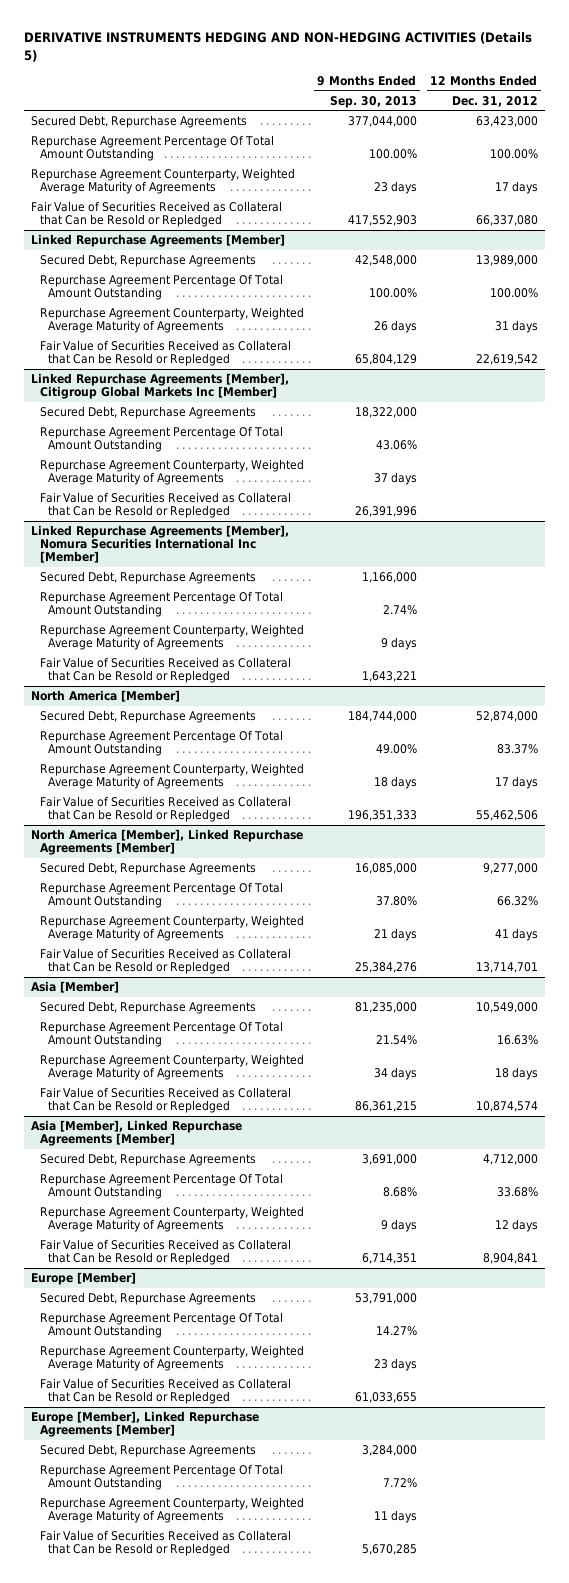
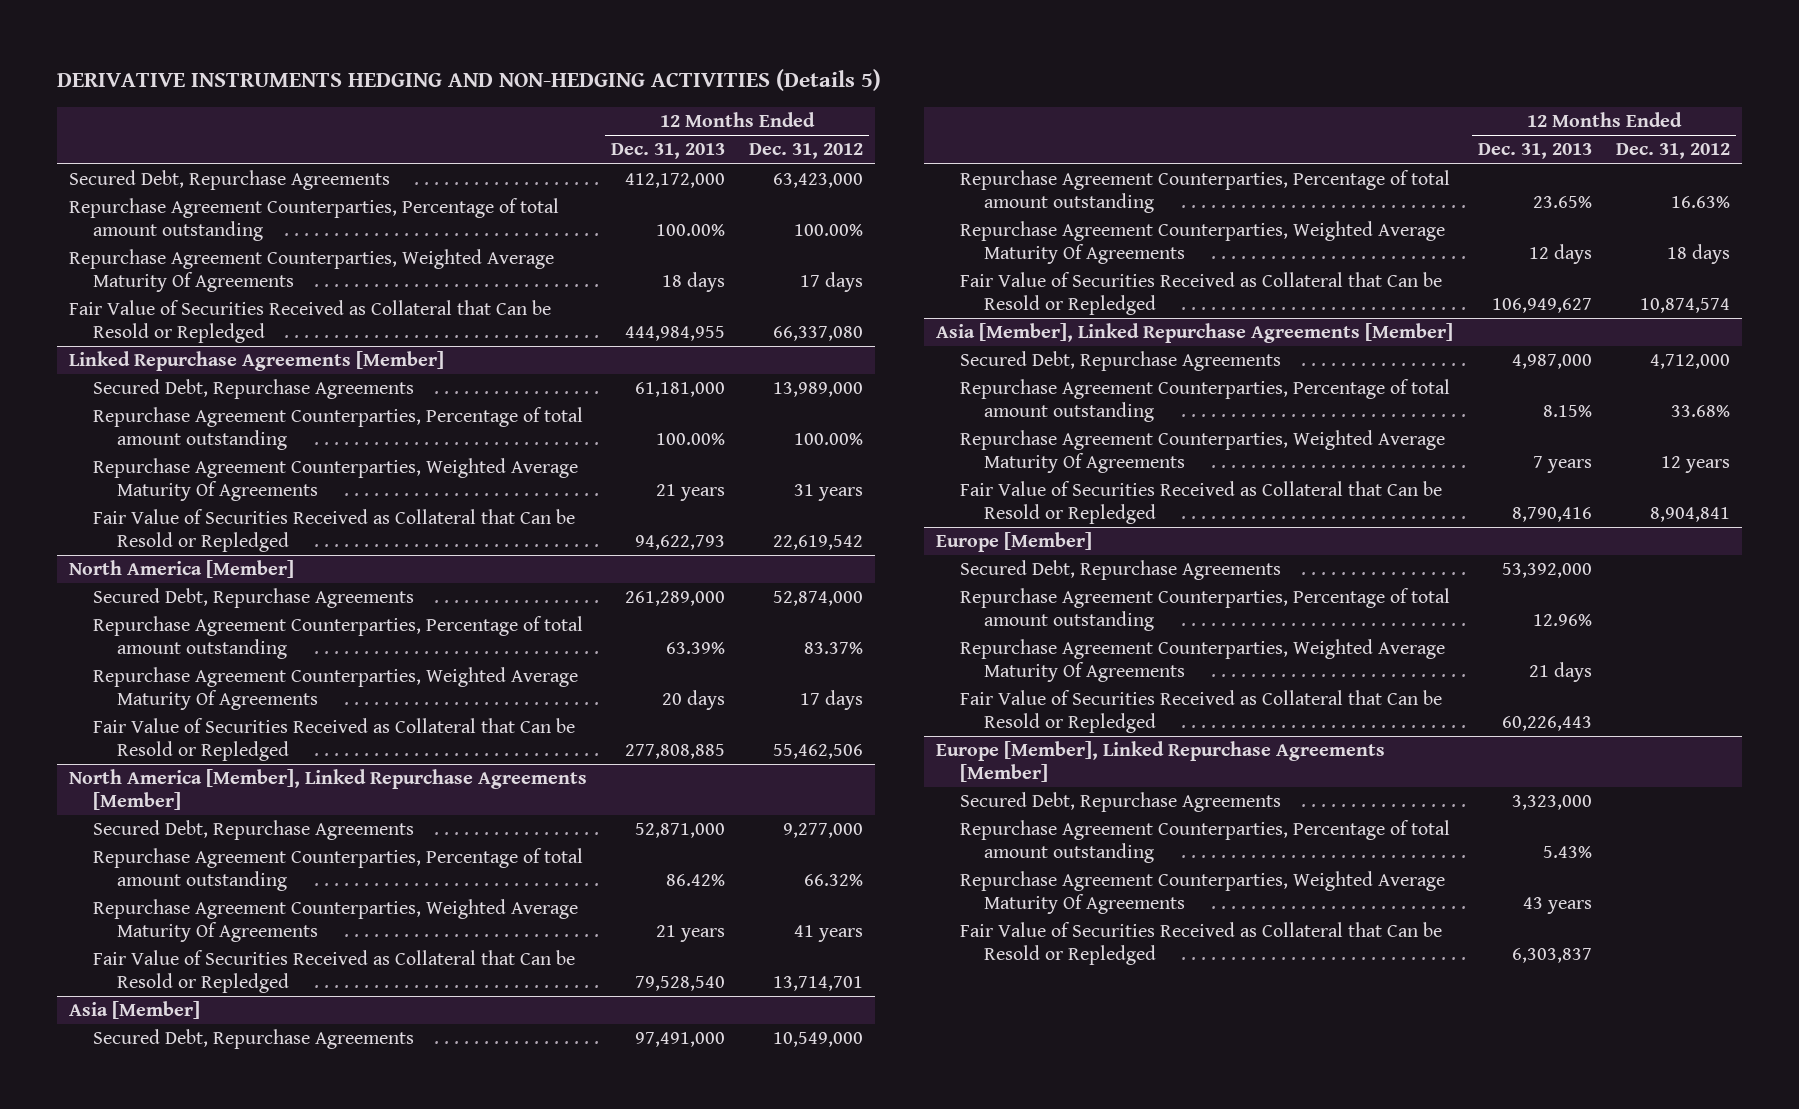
- | 9 Months Ended Sep. 30, 2013 | 12 Months Ended Dec. 31, 2012
+ | 12 Months Ended Dec. 31, 2013 | 12 Months Ended Dec. 31, 2012
- Repurchase Agreement Percentage Of Total Amount Outstanding | 100.00% | 100.00%
- Repurchase Agreement Counterparty, Weighted Average Maturity of Agreements | 23 days | 17 days
+ Repurchase Agreement Counterparties, Percentage of total amount outstanding | 100.00% | 100.00%
+ Repurchase Agreement Counterparties, Weighted Average Maturity Of Agreements | 18 days | 17 days
@ Linked Repurchase Agreements [Member]
- Repurchase Agreement Percentage Of Total Amount Outstanding | 100.00% | 100.00%
- Repurchase Agreement Counterparty, Weighted Average Maturity of Agreements | 26 days | 31 days
+ Repurchase Agreement Counterparties, Percentage of total amount outstanding | 100.00% | 100.00%
+ Repurchase Agreement Counterparties, Weighted Average Maturity Of Agreements | 21 years | 31 years
- Linked Repurchase Agreements [Member], Citigroup Global Markets Inc [Member]
- Secured Debt, Repurchase Agreements | 18,322,000 |
- Repurchase Agreement Percentage Of Total Amount Outstanding | 43.06% |
- Repurchase Agreement Counterparty, Weighted Average Maturity of Agreements | 37 days |
- Fair Value of Securities Received as Collateral that Can be Resold or Repledged | 26,391,996 |
- Linked Repurchase Agreements [Member], Nomura Securities International Inc [Member]
- Secured Debt, Repurchase Agreements | 1,166,000 |
- Repurchase Agreement Percentage Of Total Amount Outstanding | 2.74% |
- Repurchase Agreement Counterparty, Weighted Average Maturity of Agreements | 9 days |
- Fair Value of Securities Received as Collateral that Can be Resold or Repledged | 1,643,221 |
@ North America [Member]
- Repurchase Agreement Percentage Of Total Amount Outstanding | 49.00% | 83.37%
- Repurchase Agreement Counterparty, Weighted Average Maturity of Agreements | 18 days | 17 days
+ Repurchase Agreement Counterparties, Percentage of total amount outstanding | 63.39% | 83.37%
+ Repurchase Agreement Counterparties, Weighted Average Maturity Of Agreements | 20 days | 17 days
@ North America [Member], Linked Repurchase Agreements [Member]
- Repurchase Agreement Percentage Of Total Amount Outstanding | 37.80% | 66.32%
- Repurchase Agreement Counterparty, Weighted Average Maturity of Agreements | 21 days | 41 days
+ Repurchase Agreement Counterparties, Percentage of total amount outstanding | 86.42% | 66.32%
+ Repurchase Agreement Counterparties, Weighted Average Maturity Of Agreements | 21 years | 41 years
@ Asia [Member]
- Repurchase Agreement Percentage Of Total Amount Outstanding | 21.54% | 16.63%
- Repurchase Agreement Counterparty, Weighted Average Maturity of Agreements | 34 days | 18 days
+ Repurchase Agreement Counterparties, Percentage of total amount outstanding | 23.65% | 16.63%
+ Repurchase Agreement Counterparties, Weighted Average Maturity Of Agreements | 12 days | 18 days
@ Asia [Member], Linked Repurchase Agreements [Member]
- Repurchase Agreement Percentage Of Total Amount Outstanding | 8.68% | 33.68%
- Repurchase Agreement Counterparty, Weighted Average Maturity of Agreements | 9 days | 12 days
+ Repurchase Agreement Counterparties, Percentage of total amount outstanding | 8.15% | 33.68%
+ Repurchase Agreement Counterparties, Weighted Average Maturity Of Agreements | 7 years | 12 years
@ Europe [Member]
- Repurchase Agreement Percentage Of Total Amount Outstanding | 14.27% |
- Repurchase Agreement Counterparty, Weighted Average Maturity of Agreements | 23 days |
+ Repurchase Agreement Counterparties, Percentage of total amount outstanding | 12.96% |
+ Repurchase Agreement Counterparties, Weighted Average Maturity Of Agreements | 21 days |
@ Europe [Member], Linked Repurchase Agreements [Member]
- Repurchase Agreement Percentage Of Total Amount Outstanding | 7.72% |
- Repurchase Agreement Counterparty, Weighted Average Maturity of Agreements | 11 days |
+ Repurchase Agreement Counterparties, Percentage of total amount outstanding | 5.43% |
+ Repurchase Agreement Counterparties, Weighted Average Maturity Of Agreements | 43 years |

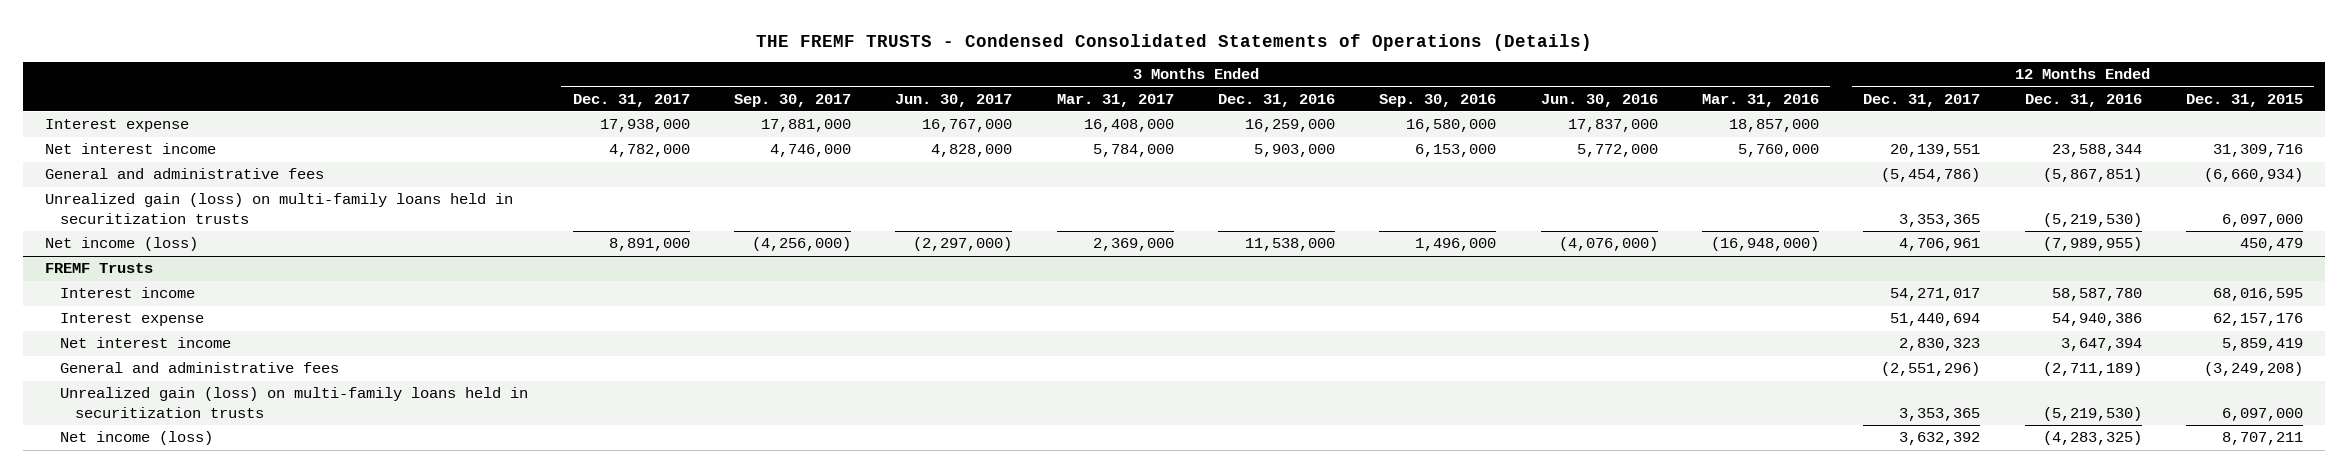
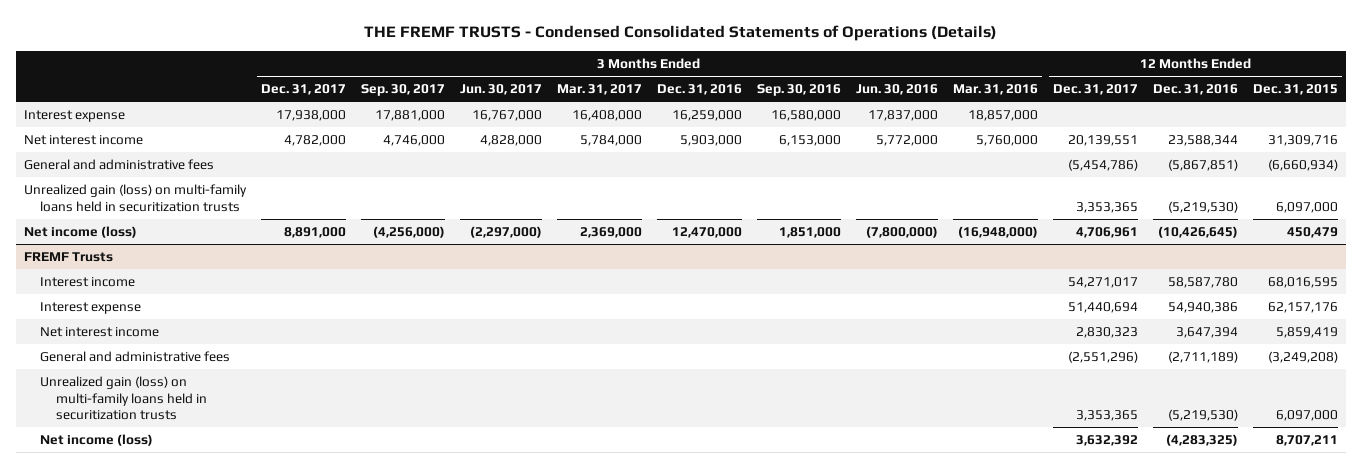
- Net income (loss) | 8,891,000 | (4,256,000) | (2,297,000) | 2,369,000 | 11,538,000 | 1,496,000 | (4,076,000) | (16,948,000) | 4,706,961 | (7,989,955) | 450,479
+ Net income (loss) | 8,891,000 | (4,256,000) | (2,297,000) | 2,369,000 | 12,470,000 | 1,851,000 | (7,800,000) | (16,948,000) | 4,706,961 | (10,426,645) | 450,479

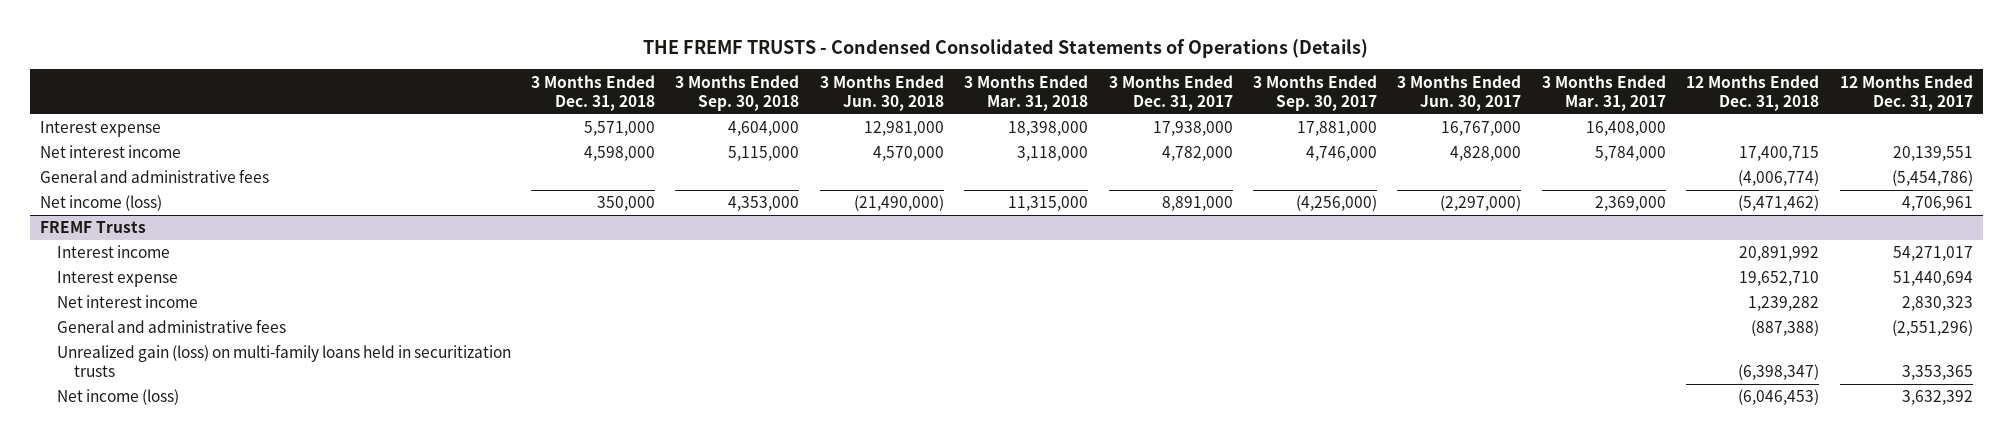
- | 3 Months Ended Dec. 31, 2017 | 3 Months Ended Sep. 30, 2017 | 3 Months Ended Jun. 30, 2017 | 3 Months Ended Mar. 31, 2017 | 3 Months Ended Dec. 31, 2016 | 3 Months Ended Sep. 30, 2016 | 3 Months Ended Jun. 30, 2016 | 3 Months Ended Mar. 31, 2016 | 12 Months Ended Dec. 31, 2017 | 12 Months Ended Dec. 31, 2016 | 12 Months Ended Dec. 31, 2015
+ | 3 Months Ended Dec. 31, 2018 | 3 Months Ended Sep. 30, 2018 | 3 Months Ended Jun. 30, 2018 | 3 Months Ended Mar. 31, 2018 | 3 Months Ended Dec. 31, 2017 | 3 Months Ended Sep. 30, 2017 | 3 Months Ended Jun. 30, 2017 | 3 Months Ended Mar. 31, 2017 | 12 Months Ended Dec. 31, 2018 | 12 Months Ended Dec. 31, 2017
- Unrealized gain (loss) on multi-family loans held in securitization trusts | | | | | | | | | 3,353,365 | (5,219,530) | 6,097,000

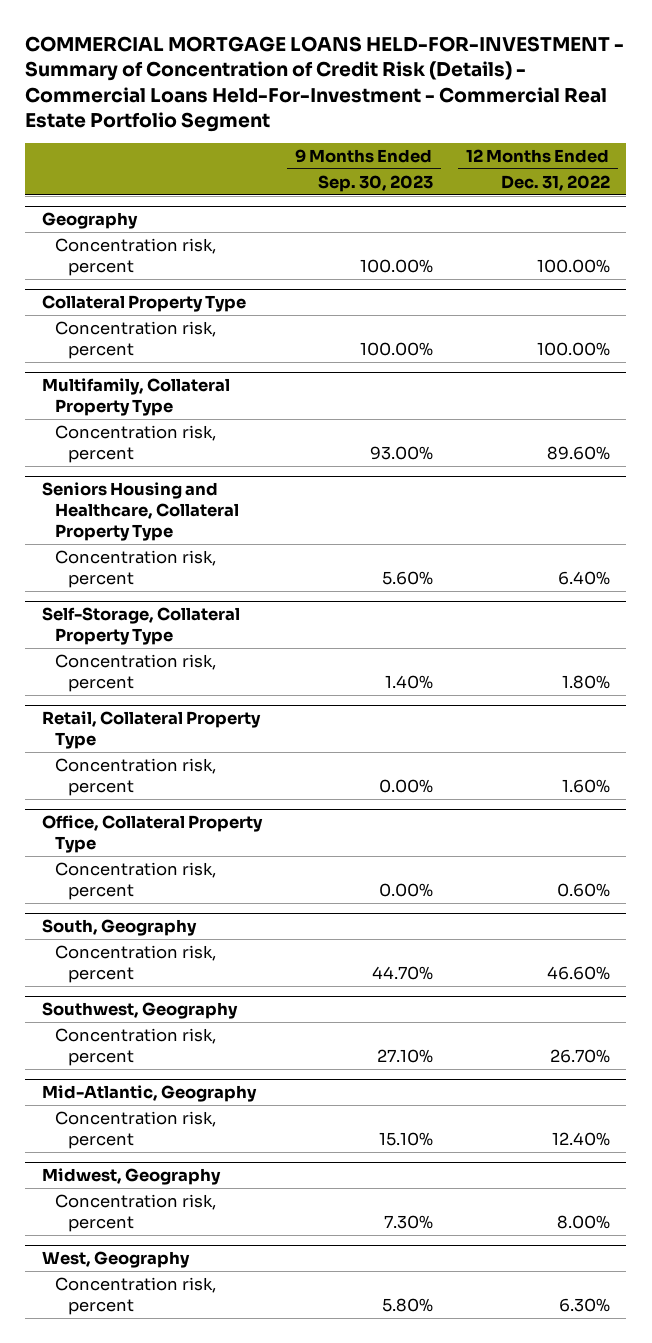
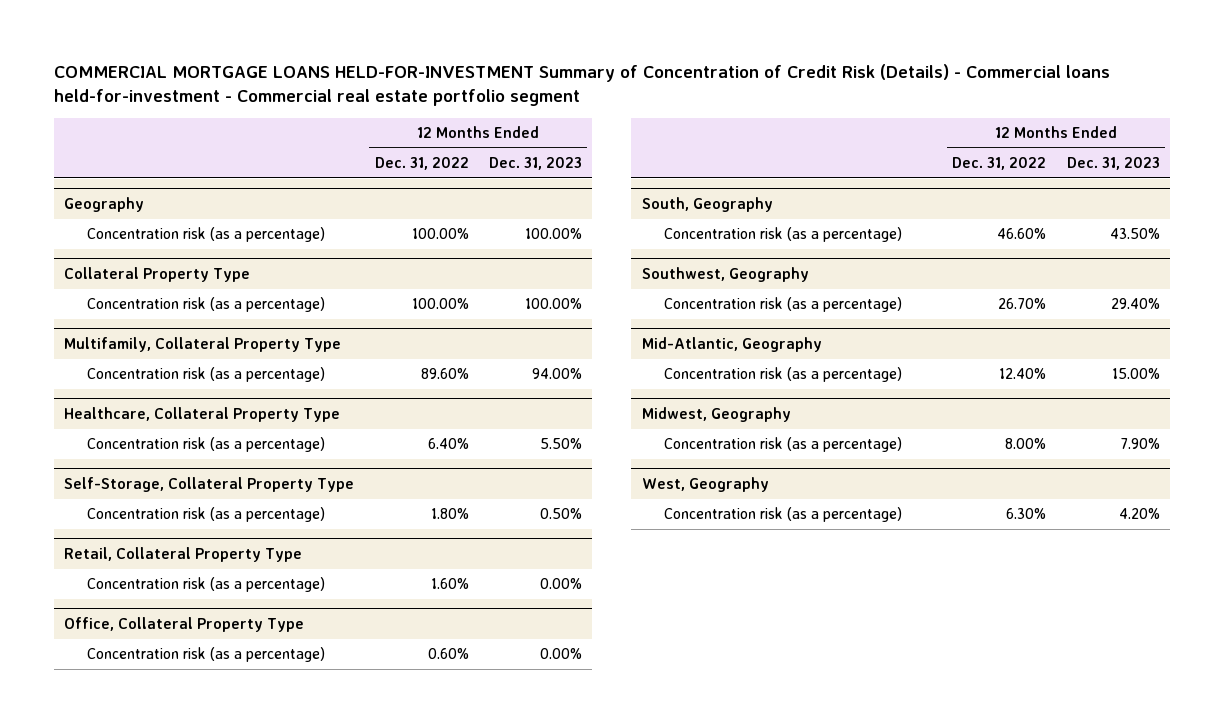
- COMMERCIAL MORTGAGE LOANS HELD-FOR-INVESTMENT - Summary of Concentration of Credit Risk (Details) - Commercial Loans Held-For-Investment - Commercial Real Estate Portfolio Segment
+ COMMERCIAL MORTGAGE LOANS HELD-FOR-INVESTMENT Summary of Concentration of Credit Risk (Details) - Commercial loans held-for-investment - Commercial real estate portfolio segment
- | 9 Months Ended Sep. 30, 2023 | 12 Months Ended Dec. 31, 2022
+ | 12 Months Ended Dec. 31, 2022 | 12 Months Ended Dec. 31, 2023
@ Geography
- Concentration risk, percent | 100.00% | 100.00%
+ Concentration risk (as a percentage) | 100.00% | 100.00%
@ Collateral Property Type
- Concentration risk, percent | 100.00% | 100.00%
+ Concentration risk (as a percentage) | 100.00% | 100.00%
@ Multifamily, Collateral Property Type
- Concentration risk, percent | 93.00% | 89.60%
- Seniors Housing and Healthcare, Collateral Property Type
- Concentration risk, percent | 5.60% | 6.40%
@ Multifamily, Collateral Property Type
+ Concentration risk (as a percentage) | 89.60% | 94.00%
+ Healthcare, Collateral Property Type
+ Concentration risk (as a percentage) | 6.40% | 5.50%
@ Self-Storage, Collateral Property Type
- Concentration risk, percent | 1.40% | 1.80%
+ Concentration risk (as a percentage) | 1.80% | 0.50%
@ Retail, Collateral Property Type
- Concentration risk, percent | 0.00% | 1.60%
+ Concentration risk (as a percentage) | 1.60% | 0.00%
@ Office, Collateral Property Type
- Concentration risk, percent | 0.00% | 0.60%
+ Concentration risk (as a percentage) | 0.60% | 0.00%
@ South, Geography
- Concentration risk, percent | 44.70% | 46.60%
+ Concentration risk (as a percentage) | 46.60% | 43.50%
@ Southwest, Geography
- Concentration risk, percent | 27.10% | 26.70%
+ Concentration risk (as a percentage) | 26.70% | 29.40%
@ Mid-Atlantic, Geography
- Concentration risk, percent | 15.10% | 12.40%
+ Concentration risk (as a percentage) | 12.40% | 15.00%
@ Midwest, Geography
- Concentration risk, percent | 7.30% | 8.00%
+ Concentration risk (as a percentage) | 8.00% | 7.90%
@ West, Geography
- Concentration risk, percent | 5.80% | 6.30%
+ Concentration risk (as a percentage) | 6.30% | 4.20%

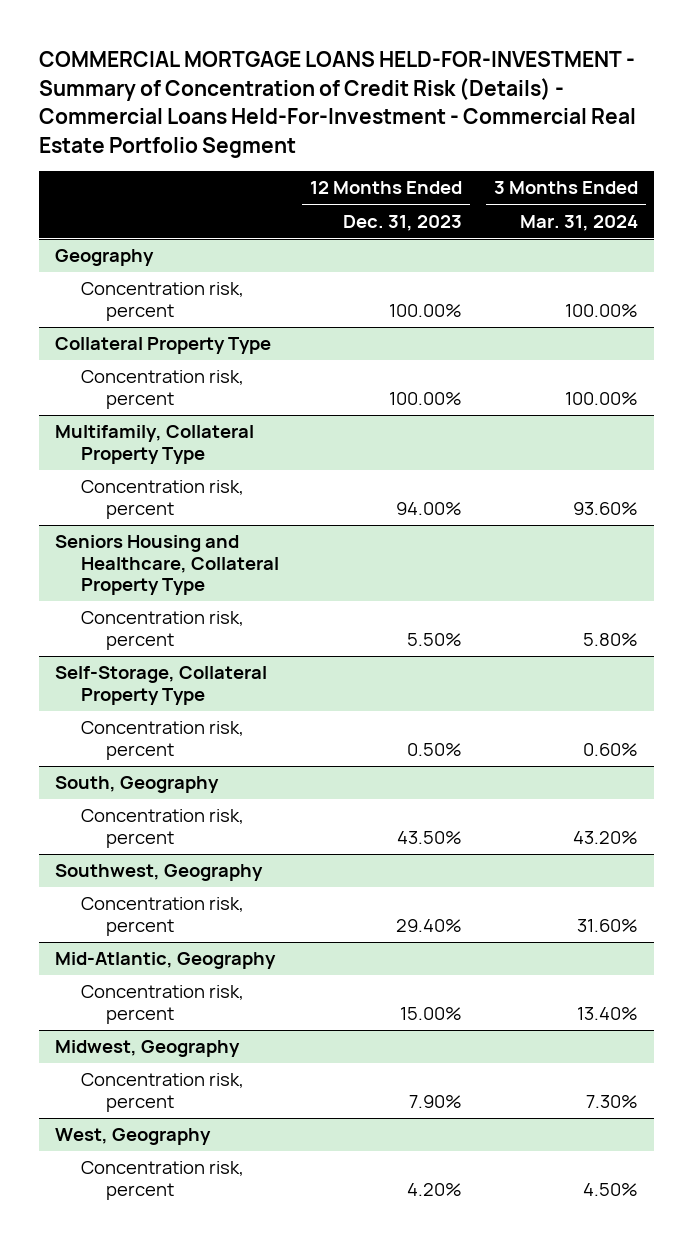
- COMMERCIAL MORTGAGE LOANS HELD-FOR-INVESTMENT Summary of Concentration of Credit Risk (Details) - Commercial loans held-for-investment - Commercial real estate portfolio segment
+ COMMERCIAL MORTGAGE LOANS HELD-FOR-INVESTMENT - Summary of Concentration of Credit Risk (Details) - Commercial Loans Held-For-Investment - Commercial Real Estate Portfolio Segment
- | 12 Months Ended Dec. 31, 2022 | 12 Months Ended Dec. 31, 2023
+ | 12 Months Ended Dec. 31, 2023 | 3 Months Ended Mar. 31, 2024
@ Geography
- Concentration risk (as a percentage) | 100.00% | 100.00%
+ Concentration risk, percent | 100.00% | 100.00%
@ Collateral Property Type
- Concentration risk (as a percentage) | 100.00% | 100.00%
+ Concentration risk, percent | 100.00% | 100.00%
@ Multifamily, Collateral Property Type
- Concentration risk (as a percentage) | 89.60% | 94.00%
- Healthcare, Collateral Property Type
- Concentration risk (as a percentage) | 6.40% | 5.50%
@ Multifamily, Collateral Property Type
+ Concentration risk, percent | 94.00% | 93.60%
+ Seniors Housing and Healthcare, Collateral Property Type
+ Concentration risk, percent | 5.50% | 5.80%
@ Self-Storage, Collateral Property Type
- Concentration risk (as a percentage) | 1.80% | 0.50%
- Retail, Collateral Property Type
- Concentration risk (as a percentage) | 1.60% | 0.00%
- Office, Collateral Property Type
- Concentration risk (as a percentage) | 0.60% | 0.00%
@ Self-Storage, Collateral Property Type
+ Concentration risk, percent | 0.50% | 0.60%
@ South, Geography
- Concentration risk (as a percentage) | 46.60% | 43.50%
+ Concentration risk, percent | 43.50% | 43.20%
@ Southwest, Geography
- Concentration risk (as a percentage) | 26.70% | 29.40%
+ Concentration risk, percent | 29.40% | 31.60%
@ Mid-Atlantic, Geography
- Concentration risk (as a percentage) | 12.40% | 15.00%
+ Concentration risk, percent | 15.00% | 13.40%
@ Midwest, Geography
- Concentration risk (as a percentage) | 8.00% | 7.90%
+ Concentration risk, percent | 7.90% | 7.30%
@ West, Geography
- Concentration risk (as a percentage) | 6.30% | 4.20%
+ Concentration risk, percent | 4.20% | 4.50%

